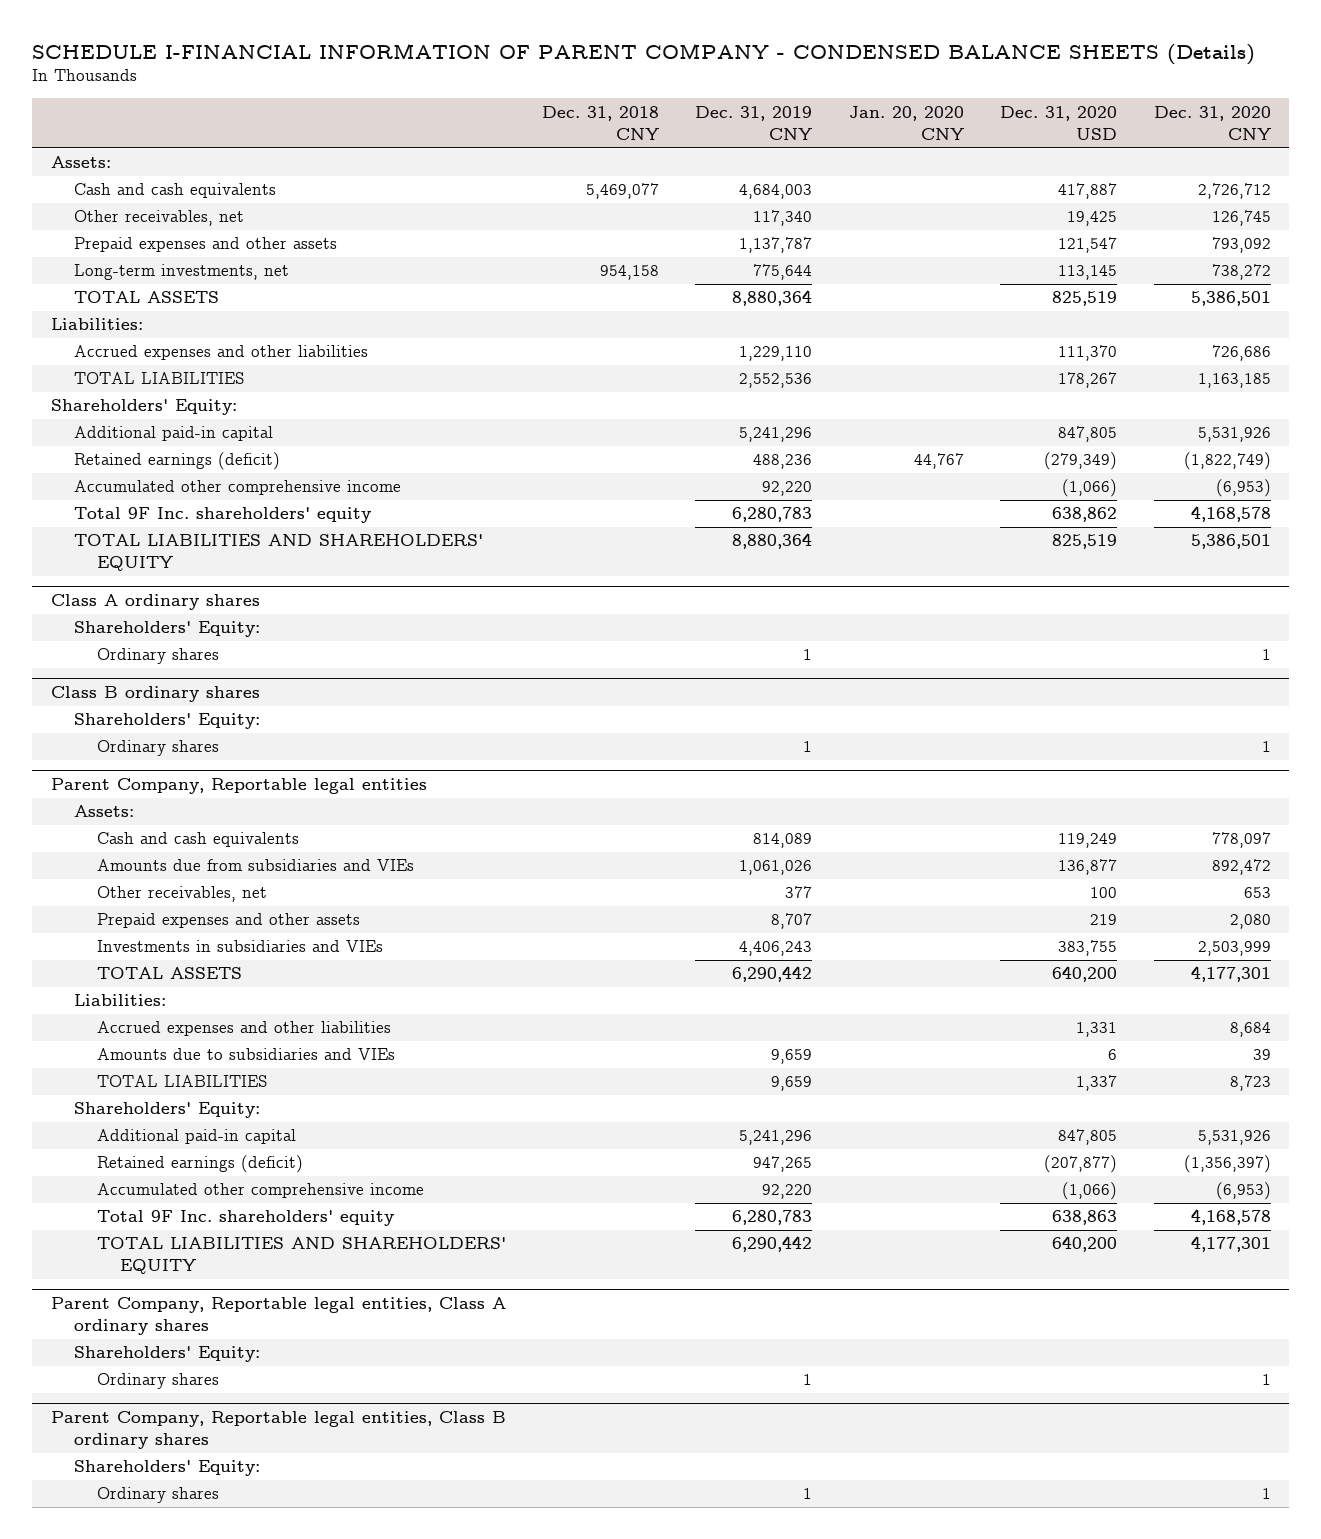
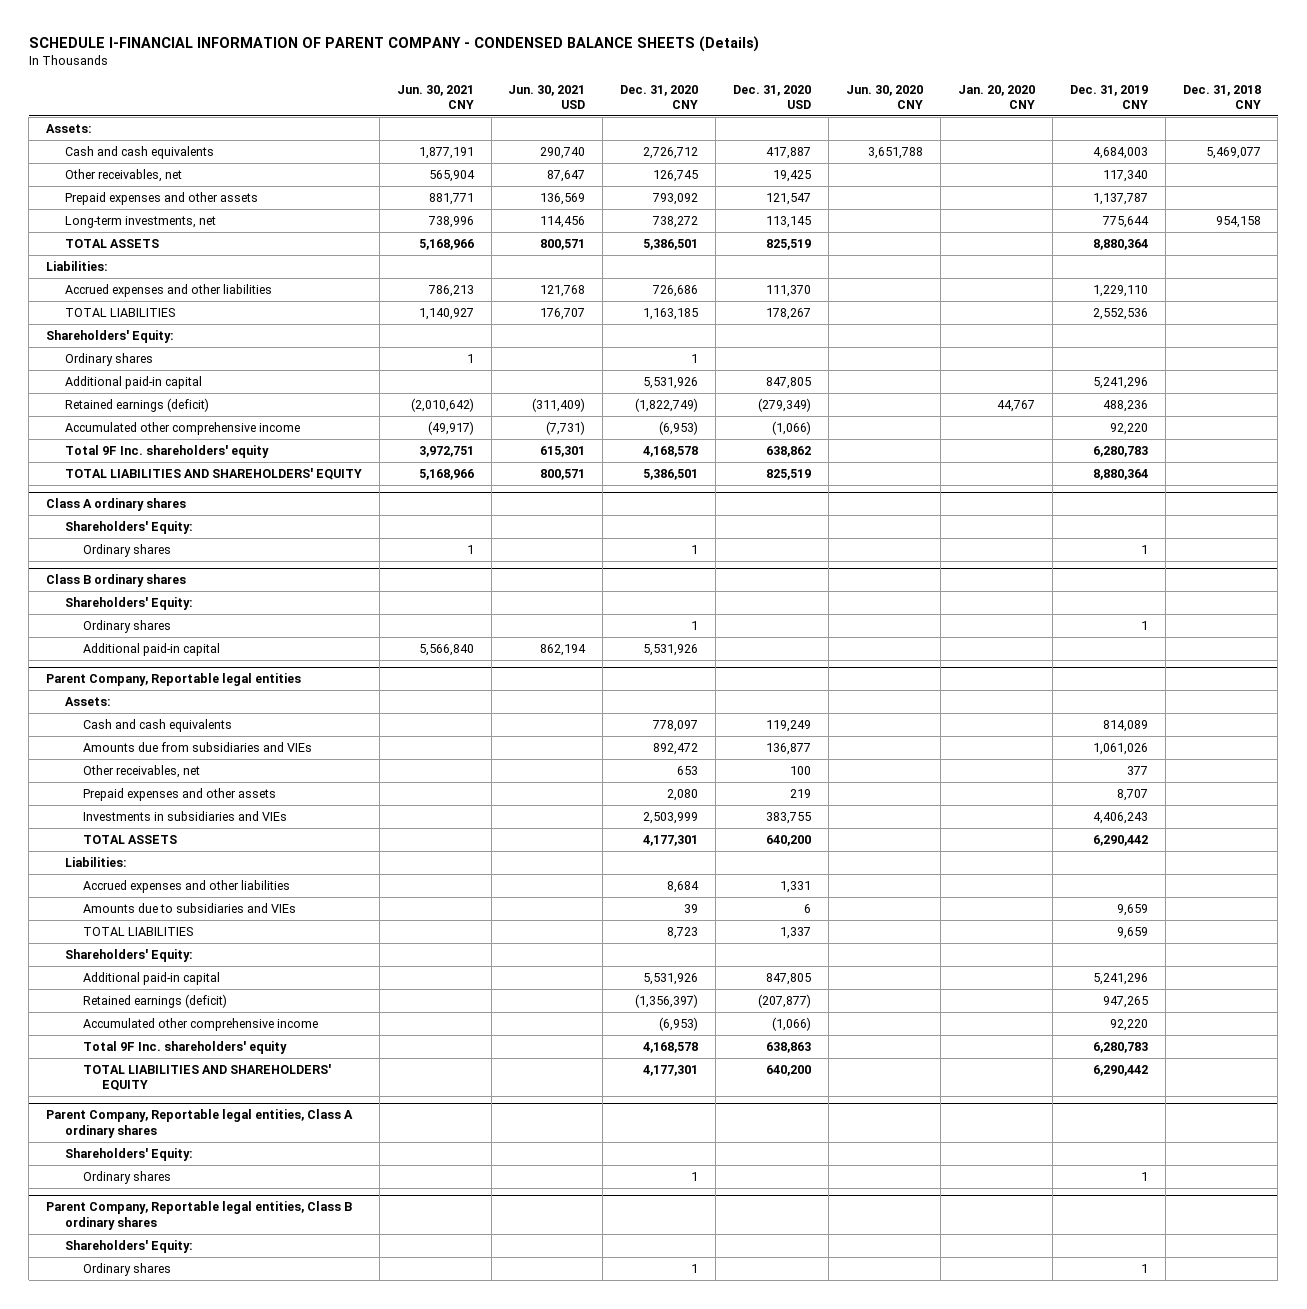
- | Dec. 31, 2018 CNY | Dec. 31, 2019 CNY | Jan. 20, 2020 CNY | Dec. 31, 2020 USD | Dec. 31, 2020 CNY
+ | Jun. 30, 2021 CNY | Jun. 30, 2021 USD | Dec. 31, 2020 CNY | Dec. 31, 2020 USD | Jun. 30, 2020 CNY | Jan. 20, 2020 CNY | Dec. 31, 2019 CNY | Dec. 31, 2018 CNY
+ Ordinary shares | 1 | | 1 | | | | |
@ Class B ordinary shares
+ Additional paid-in capital | 5,566,840 | 862,194 | 5,531,926 | | | | |

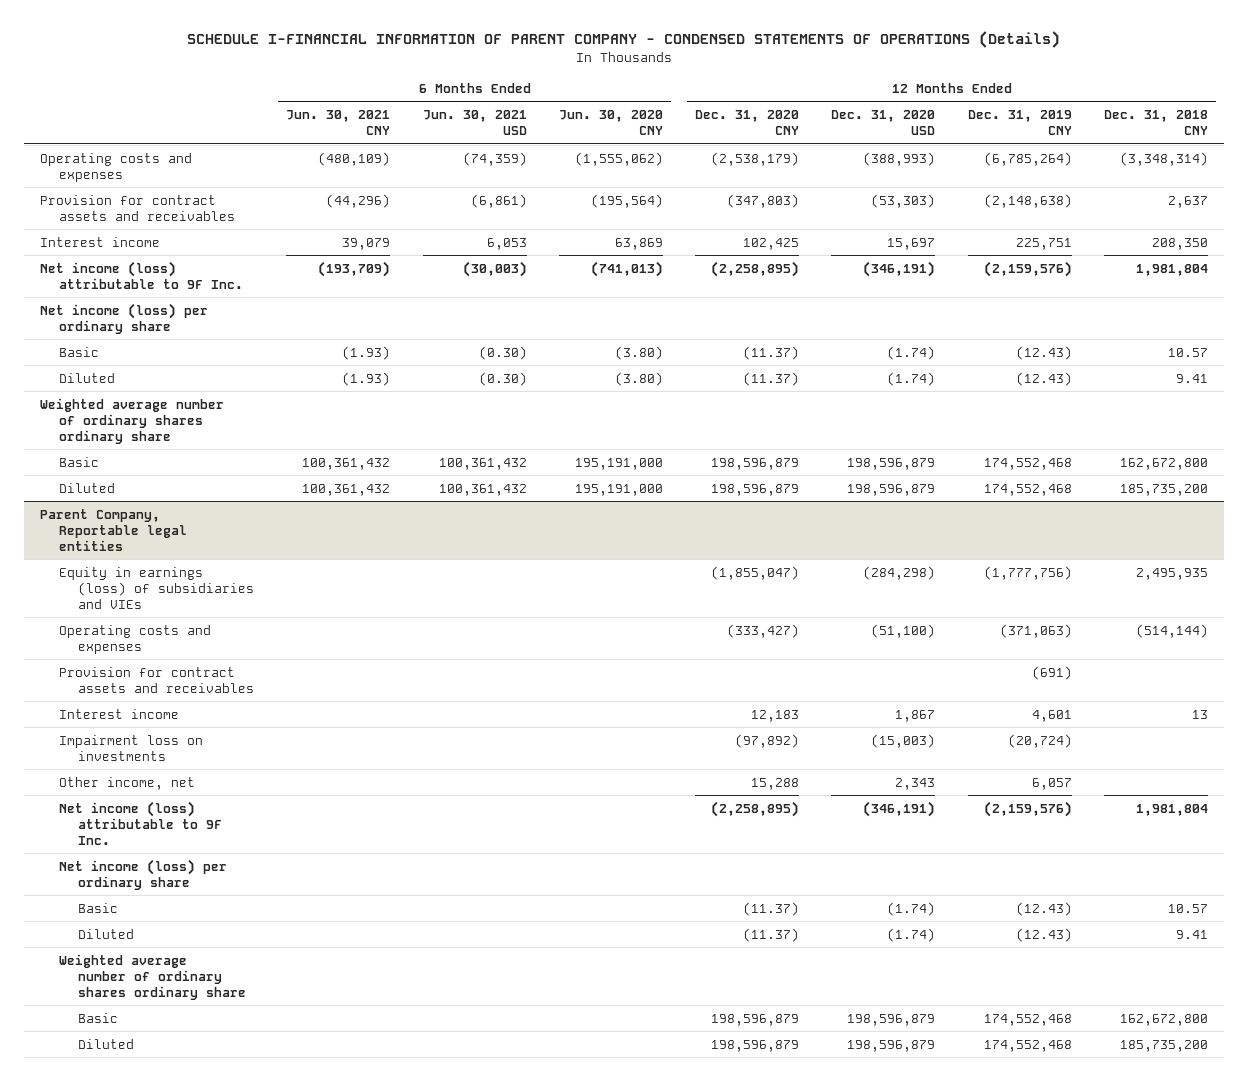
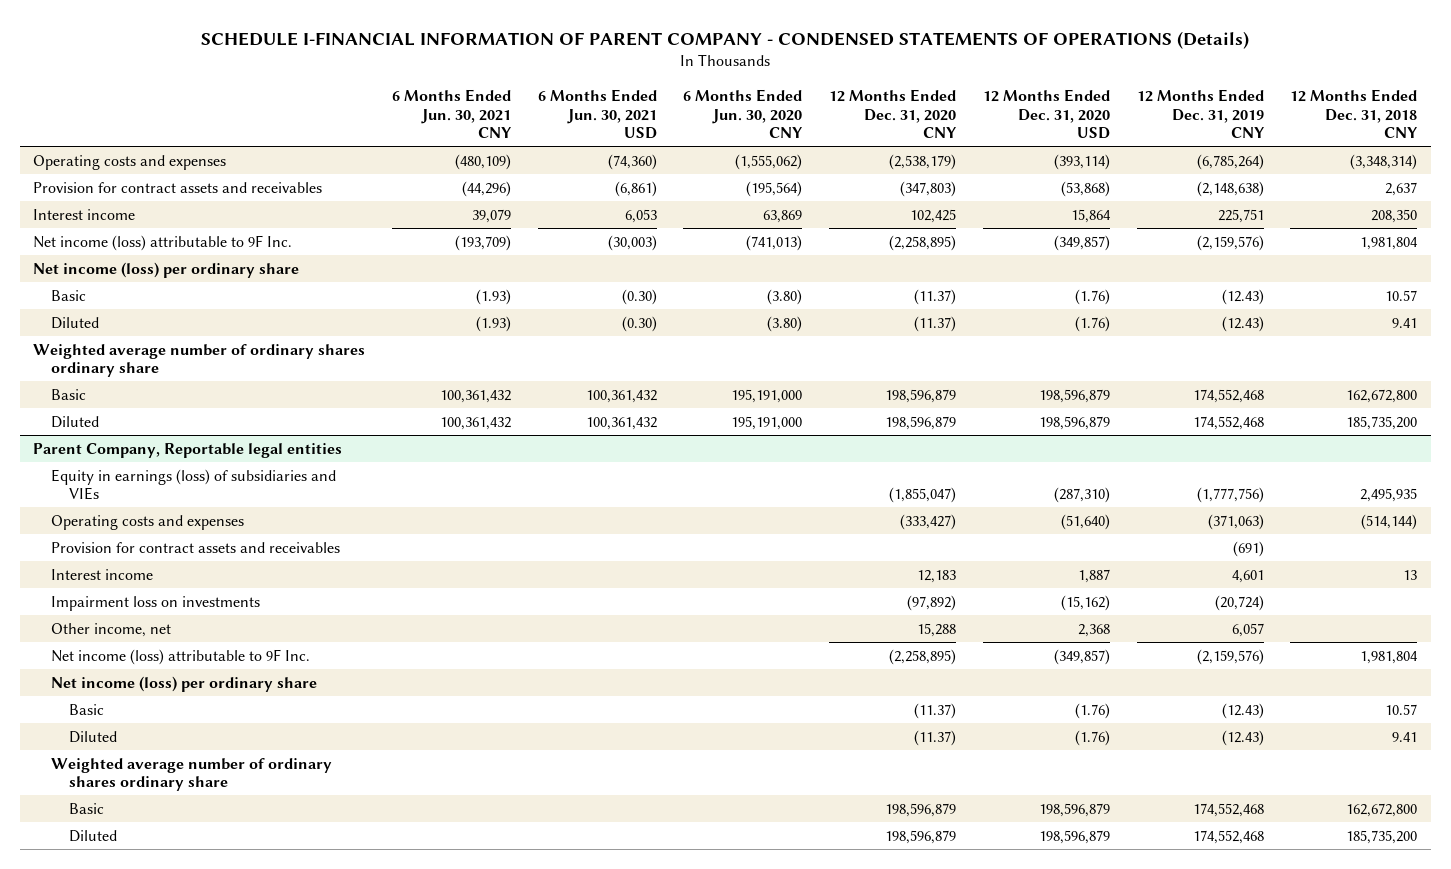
- Operating costs and expenses | (480,109) | (74,359) | (1,555,062) | (2,538,179) | (388,993) | (6,785,264) | (3,348,314)
- Provision for contract assets and receivables | (44,296) | (6,861) | (195,564) | (347,803) | (53,303) | (2,148,638) | 2,637
- Interest income | 39,079 | 6,053 | 63,869 | 102,425 | 15,697 | 225,751 | 208,350
- Net income (loss) attributable to 9F Inc. | (193,709) | (30,003) | (741,013) | (2,258,895) | (346,191) | (2,159,576) | 1,981,804
+ Operating costs and expenses | (480,109) | (74,360) | (1,555,062) | (2,538,179) | (393,114) | (6,785,264) | (3,348,314)
+ Provision for contract assets and receivables | (44,296) | (6,861) | (195,564) | (347,803) | (53,868) | (2,148,638) | 2,637
+ Interest income | 39,079 | 6,053 | 63,869 | 102,425 | 15,864 | 225,751 | 208,350
+ Net income (loss) attributable to 9F Inc. | (193,709) | (30,003) | (741,013) | (2,258,895) | (349,857) | (2,159,576) | 1,981,804
- Basic | (1.93) | (0.30) | (3.80) | (11.37) | (1.74) | (12.43) | 10.57
- Diluted | (1.93) | (0.30) | (3.80) | (11.37) | (1.74) | (12.43) | 9.41
+ Basic | (1.93) | (0.30) | (3.80) | (11.37) | (1.76) | (12.43) | 10.57
+ Diluted | (1.93) | (0.30) | (3.80) | (11.37) | (1.76) | (12.43) | 9.41
@ Parent Company, Reportable legal entities
- Equity in earnings (loss) of subsidiaries and VIEs | | | | (1,855,047) | (284,298) | (1,777,756) | 2,495,935
- Operating costs and expenses | | | | (333,427) | (51,100) | (371,063) | (514,144)
+ Equity in earnings (loss) of subsidiaries and VIEs | | | | (1,855,047) | (287,310) | (1,777,756) | 2,495,935
+ Operating costs and expenses | | | | (333,427) | (51,640) | (371,063) | (514,144)
- Interest income | | | | 12,183 | 1,867 | 4,601 | 13
- Impairment loss on investments | | | | (97,892) | (15,003) | (20,724) |
- Other income, net | | | | 15,288 | 2,343 | 6,057 |
- Net income (loss) attributable to 9F Inc. | | | | (2,258,895) | (346,191) | (2,159,576) | 1,981,804
+ Interest income | | | | 12,183 | 1,887 | 4,601 | 13
+ Impairment loss on investments | | | | (97,892) | (15,162) | (20,724) |
+ Other income, net | | | | 15,288 | 2,368 | 6,057 |
+ Net income (loss) attributable to 9F Inc. | | | | (2,258,895) | (349,857) | (2,159,576) | 1,981,804
- Basic | | | | (11.37) | (1.74) | (12.43) | 10.57
- Diluted | | | | (11.37) | (1.74) | (12.43) | 9.41
+ Basic | | | | (11.37) | (1.76) | (12.43) | 10.57
+ Diluted | | | | (11.37) | (1.76) | (12.43) | 9.41

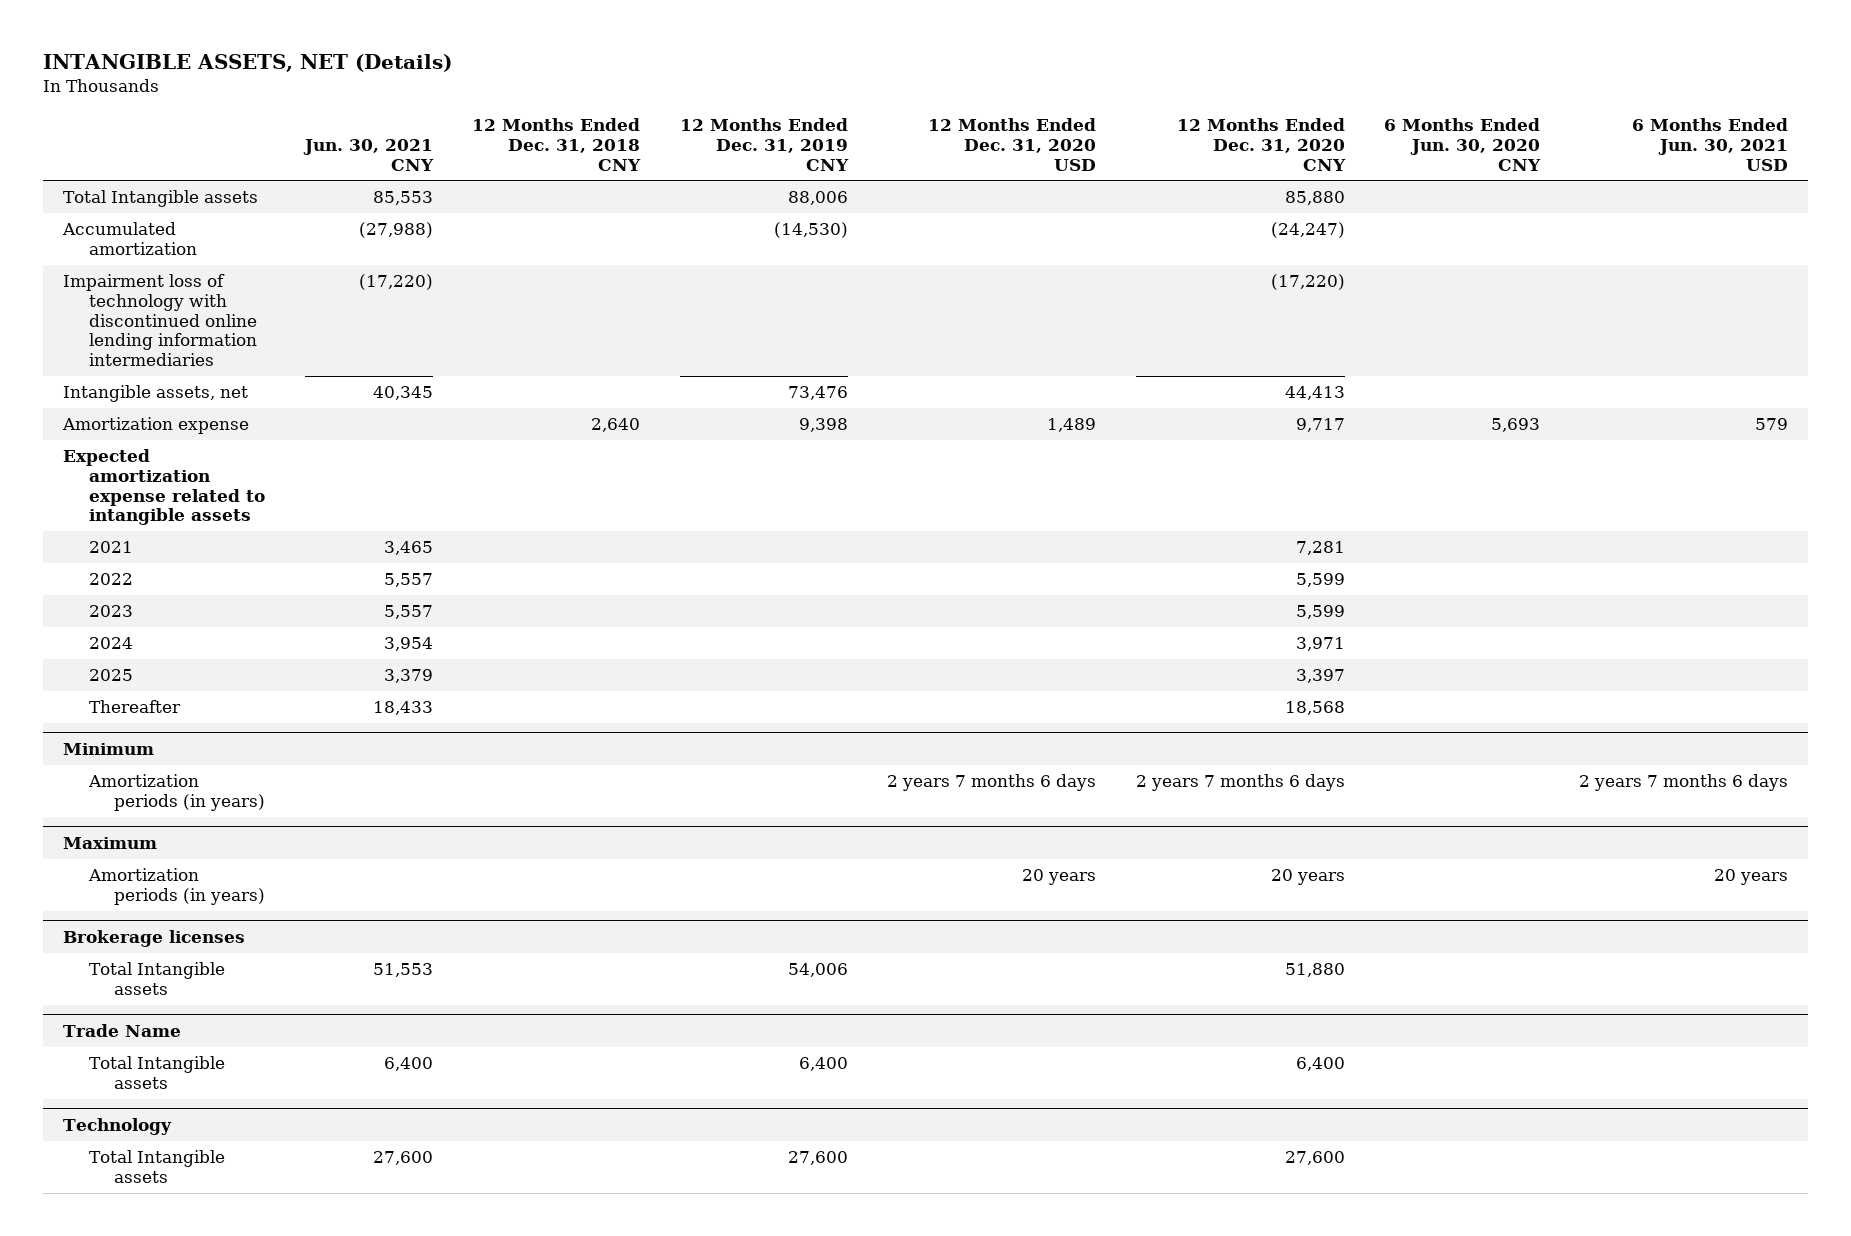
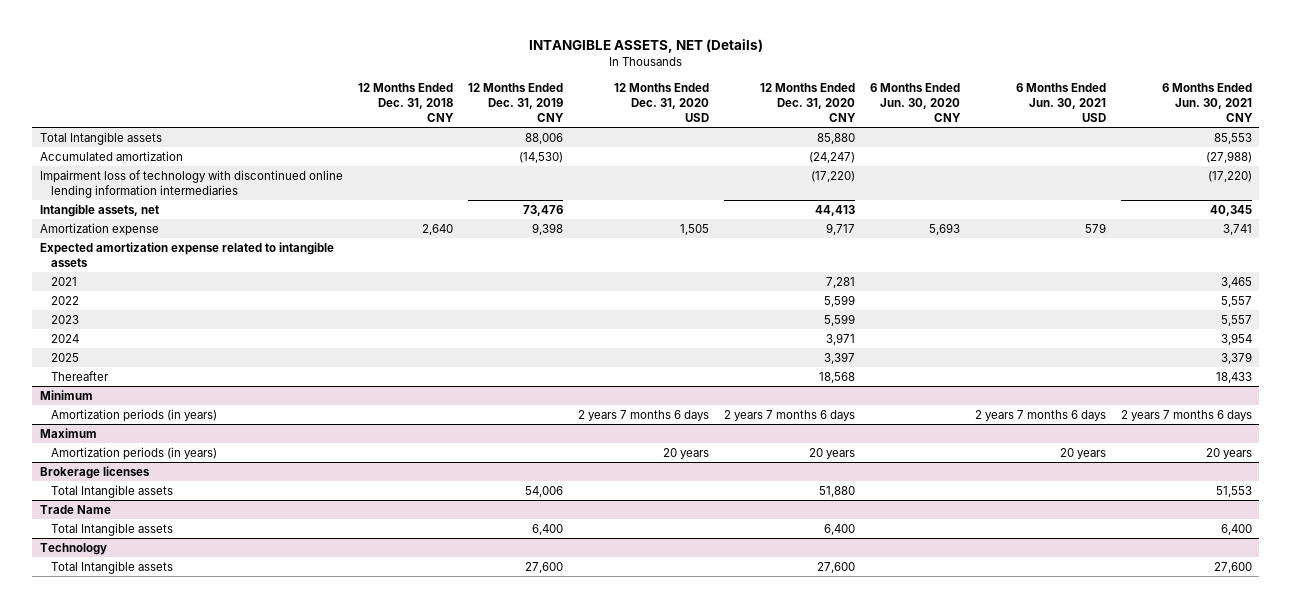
- | Jun. 30, 2021 CNY | 12 Months Ended Dec. 31, 2018 CNY | 12 Months Ended Dec. 31, 2019 CNY | 12 Months Ended Dec. 31, 2020 USD | 12 Months Ended Dec. 31, 2020 CNY | 6 Months Ended Jun. 30, 2020 CNY | 6 Months Ended Jun. 30, 2021 USD
+ | 12 Months Ended Dec. 31, 2018 CNY | 12 Months Ended Dec. 31, 2019 CNY | 12 Months Ended Dec. 31, 2020 USD | 12 Months Ended Dec. 31, 2020 CNY | 6 Months Ended Jun. 30, 2020 CNY | 6 Months Ended Jun. 30, 2021 USD | 6 Months Ended Jun. 30, 2021 CNY
- Amortization expense | | 2,640 | 9,398 | 1,489 | 9,717 | 5,693 | 579
+ Amortization expense | 2,640 | 9,398 | 1,505 | 9,717 | 5,693 | 579 | 3,741

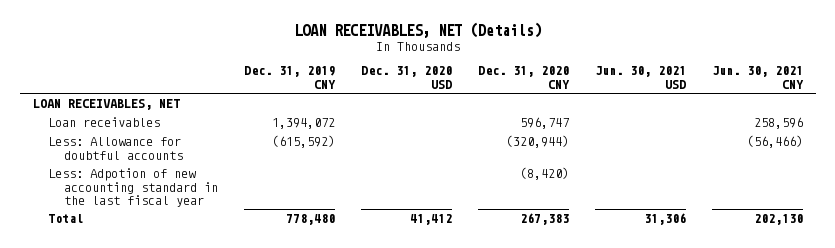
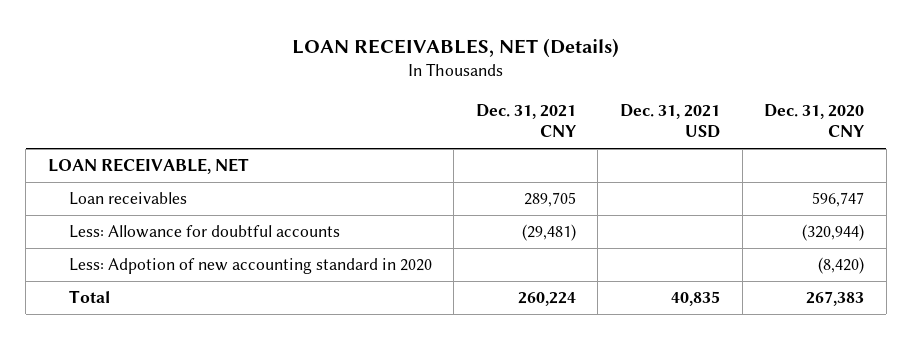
- | Dec. 31, 2019 CNY | Dec. 31, 2020 USD | Dec. 31, 2020 CNY | Jun. 30, 2021 USD | Jun. 30, 2021 CNY
+ | Dec. 31, 2021 CNY | Dec. 31, 2021 USD | Dec. 31, 2020 CNY
- LOAN RECEIVABLES, NET
+ LOAN RECEIVABLE, NET
- Less: Adpotion of new accounting standard in the last fiscal year | | | (8,420) | |
+ Less: Adpotion of new accounting standard in 2020 | | | (8,420)

